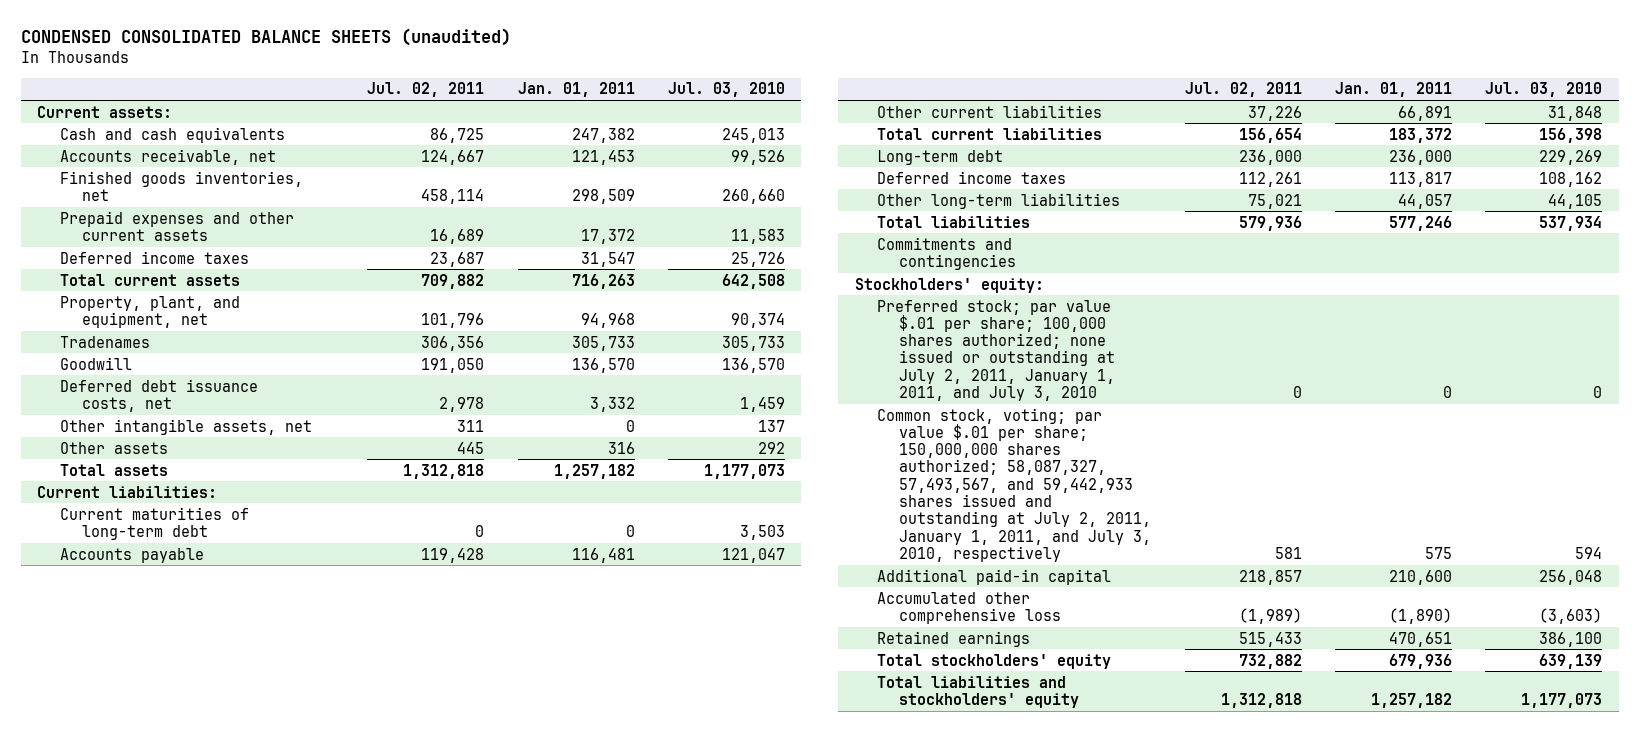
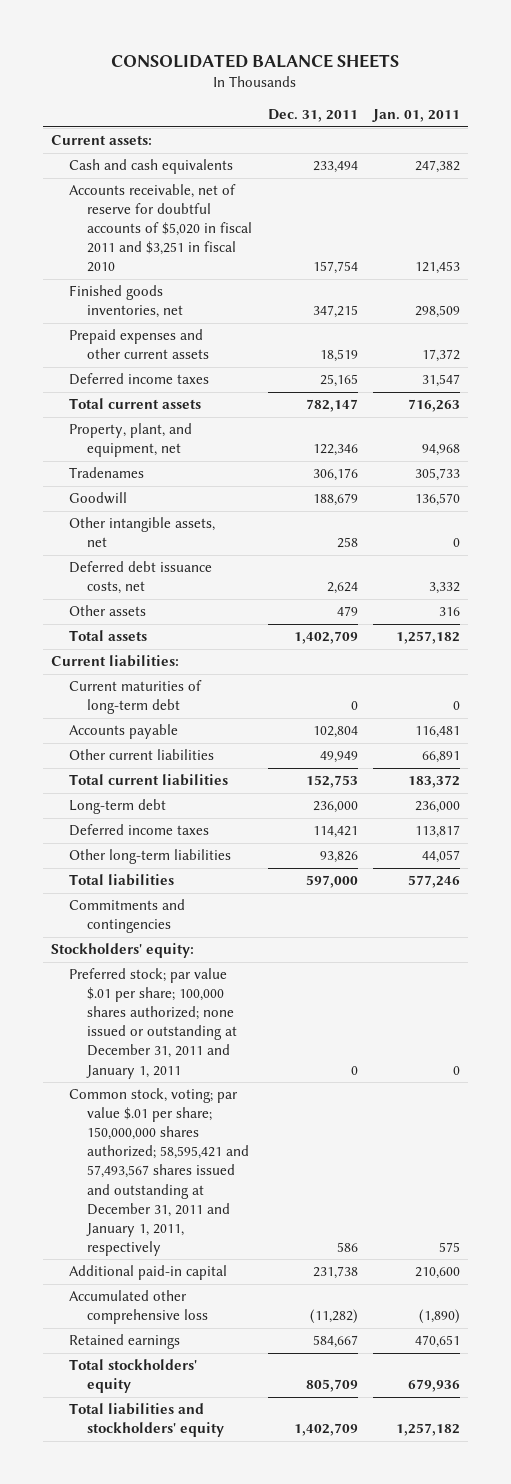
- CONDENSED CONSOLIDATED BALANCE SHEETS (unaudited)
+ CONSOLIDATED BALANCE SHEETS
- | Jul. 02, 2011 | Jan. 01, 2011 | Jul. 03, 2010
+ | Dec. 31, 2011 | Jan. 01, 2011
- Accounts receivable, net | 124,667 | 121,453 | 99,526
+ Accounts receivable, net of reserve for doubtful accounts of $5,020 in fiscal 2011 and $3,251 in fiscal 2010 | 157,754 | 121,453
moved down: Deferred debt issuance costs, net | 2,624 | 3,332
- Preferred stock; par value $.01 per share; 100,000 shares authorized; none issued or outstanding at July 2, 2011, January 1, 2011, and July 3, 2010 | 0 | 0 | 0
- Common stock, voting; par value $.01 per share; 150,000,000 shares authorized; 58,087,327, 57,493,567, and 59,442,933 shares issued and outstanding at July 2, 2011, January 1, 2011, and July 3, 2010, respectively | 581 | 575 | 594
+ Preferred stock; par value $.01 per share; 100,000 shares authorized; none issued or outstanding at December 31, 2011 and January 1, 2011 | 0 | 0
+ Common stock, voting; par value $.01 per share; 150,000,000 shares authorized; 58,595,421 and 57,493,567 shares issued and outstanding at December 31, 2011 and January 1, 2011, respectively | 586 | 575

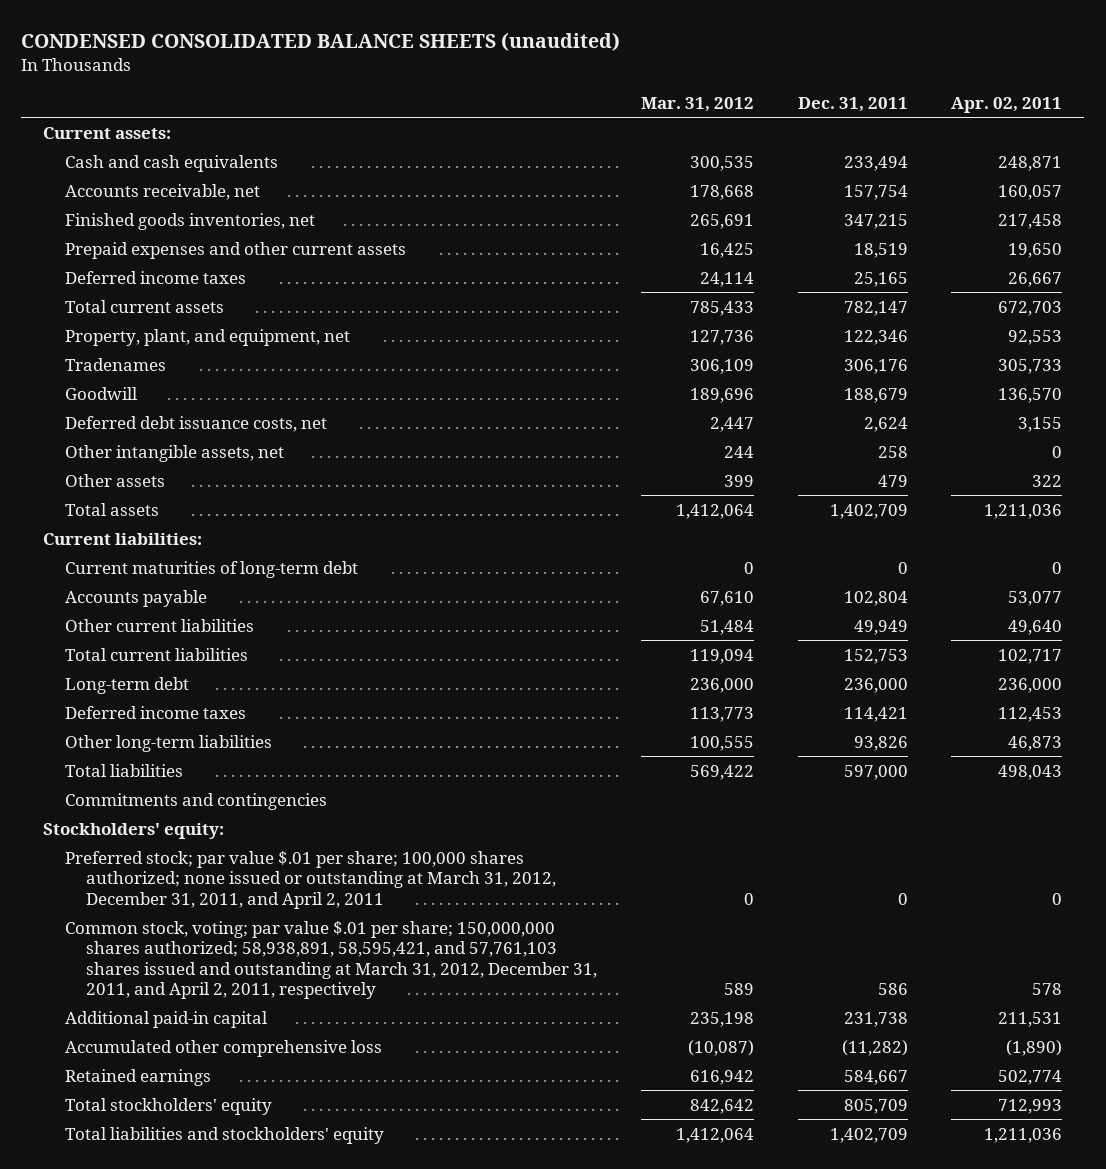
- CONSOLIDATED BALANCE SHEETS
+ CONDENSED CONSOLIDATED BALANCE SHEETS (unaudited)
- | Dec. 31, 2011 | Jan. 01, 2011
+ | Mar. 31, 2012 | Dec. 31, 2011 | Apr. 02, 2011
- Accounts receivable, net of reserve for doubtful accounts of $5,020 in fiscal 2011 and $3,251 in fiscal 2010 | 157,754 | 121,453
+ Accounts receivable, net | 178,668 | 157,754 | 160,057
moved down: Other intangible assets, net | 244 | 258 | 0
- Preferred stock; par value $.01 per share; 100,000 shares authorized; none issued or outstanding at December 31, 2011 and January 1, 2011 | 0 | 0
- Common stock, voting; par value $.01 per share; 150,000,000 shares authorized; 58,595,421 and 57,493,567 shares issued and outstanding at December 31, 2011 and January 1, 2011, respectively | 586 | 575
+ Preferred stock; par value $.01 per share; 100,000 shares authorized; none issued or outstanding at March 31, 2012, December 31, 2011, and April 2, 2011 | 0 | 0 | 0
+ Common stock, voting; par value $.01 per share; 150,000,000 shares authorized; 58,938,891, 58,595,421, and 57,761,103 shares issued and outstanding at March 31, 2012, December 31, 2011, and April 2, 2011, respectively | 589 | 586 | 578

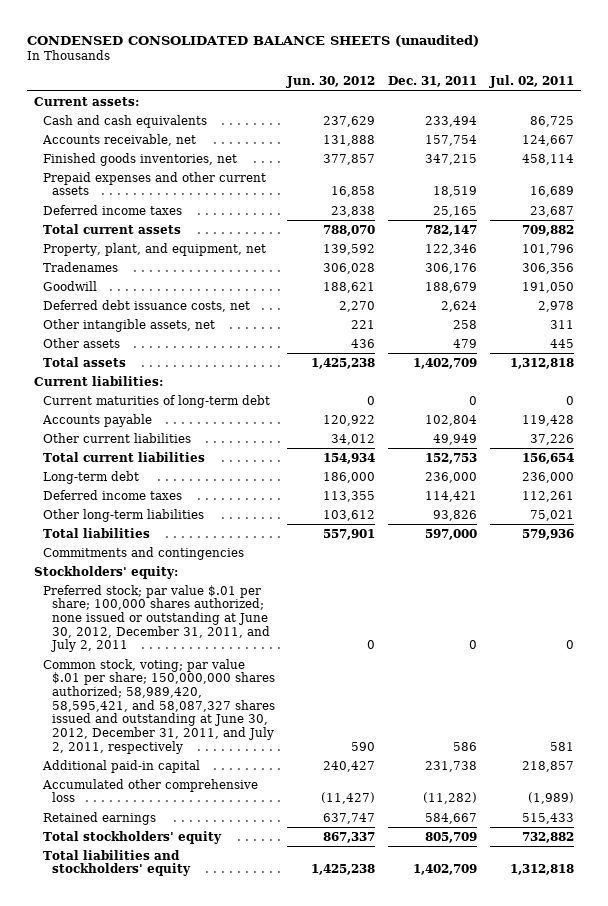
- | Mar. 31, 2012 | Dec. 31, 2011 | Apr. 02, 2011
+ | Jun. 30, 2012 | Dec. 31, 2011 | Jul. 02, 2011
- Preferred stock; par value $.01 per share; 100,000 shares authorized; none issued or outstanding at March 31, 2012, December 31, 2011, and April 2, 2011 | 0 | 0 | 0
- Common stock, voting; par value $.01 per share; 150,000,000 shares authorized; 58,938,891, 58,595,421, and 57,761,103 shares issued and outstanding at March 31, 2012, December 31, 2011, and April 2, 2011, respectively | 589 | 586 | 578
+ Preferred stock; par value $.01 per share; 100,000 shares authorized; none issued or outstanding at June 30, 2012, December 31, 2011, and July 2, 2011 | 0 | 0 | 0
+ Common stock, voting; par value $.01 per share; 150,000,000 shares authorized; 58,989,420, 58,595,421, and 58,087,327 shares issued and outstanding at June 30, 2012, December 31, 2011, and July 2, 2011, respectively | 590 | 586 | 581

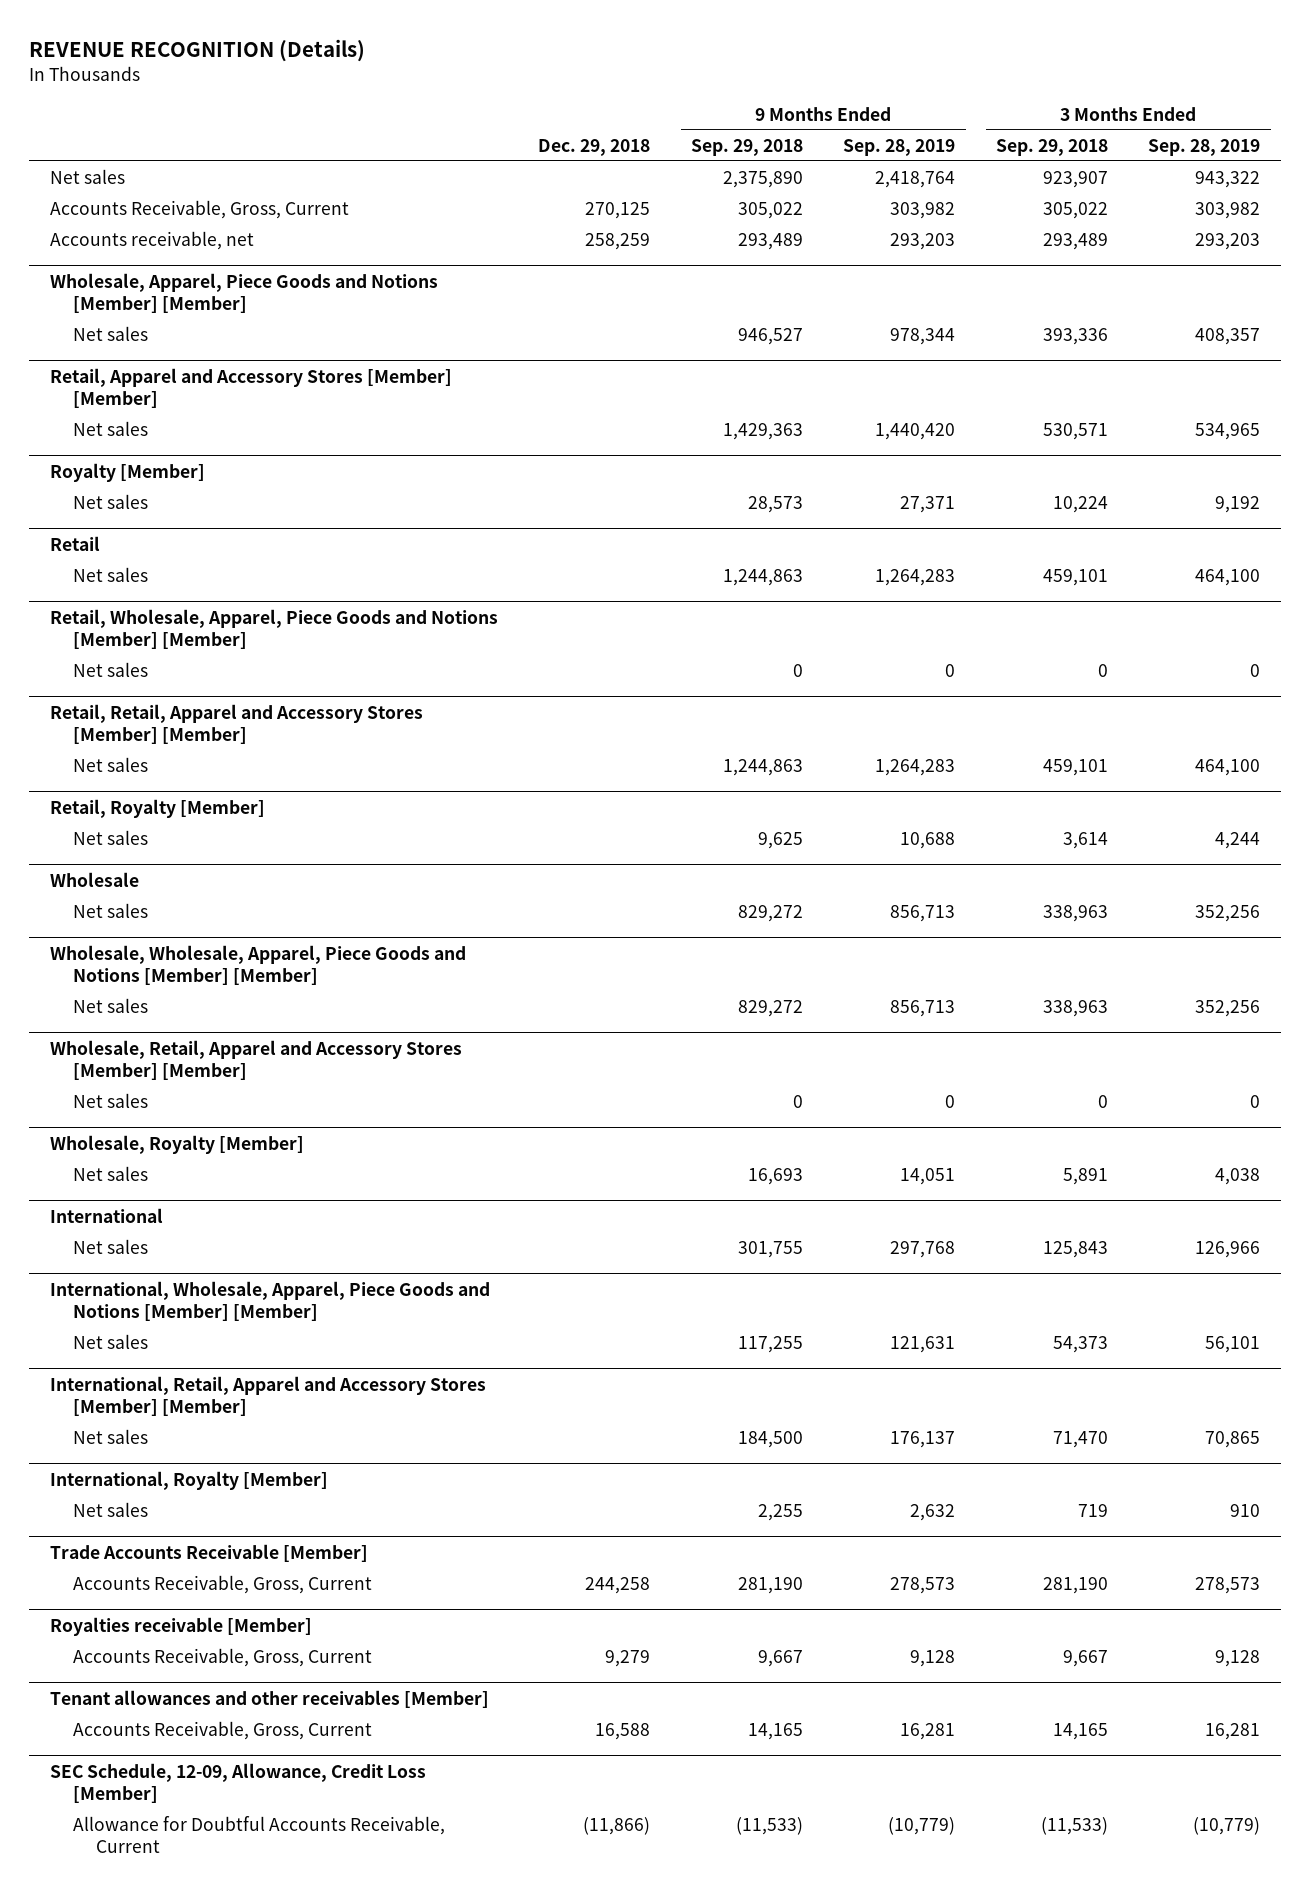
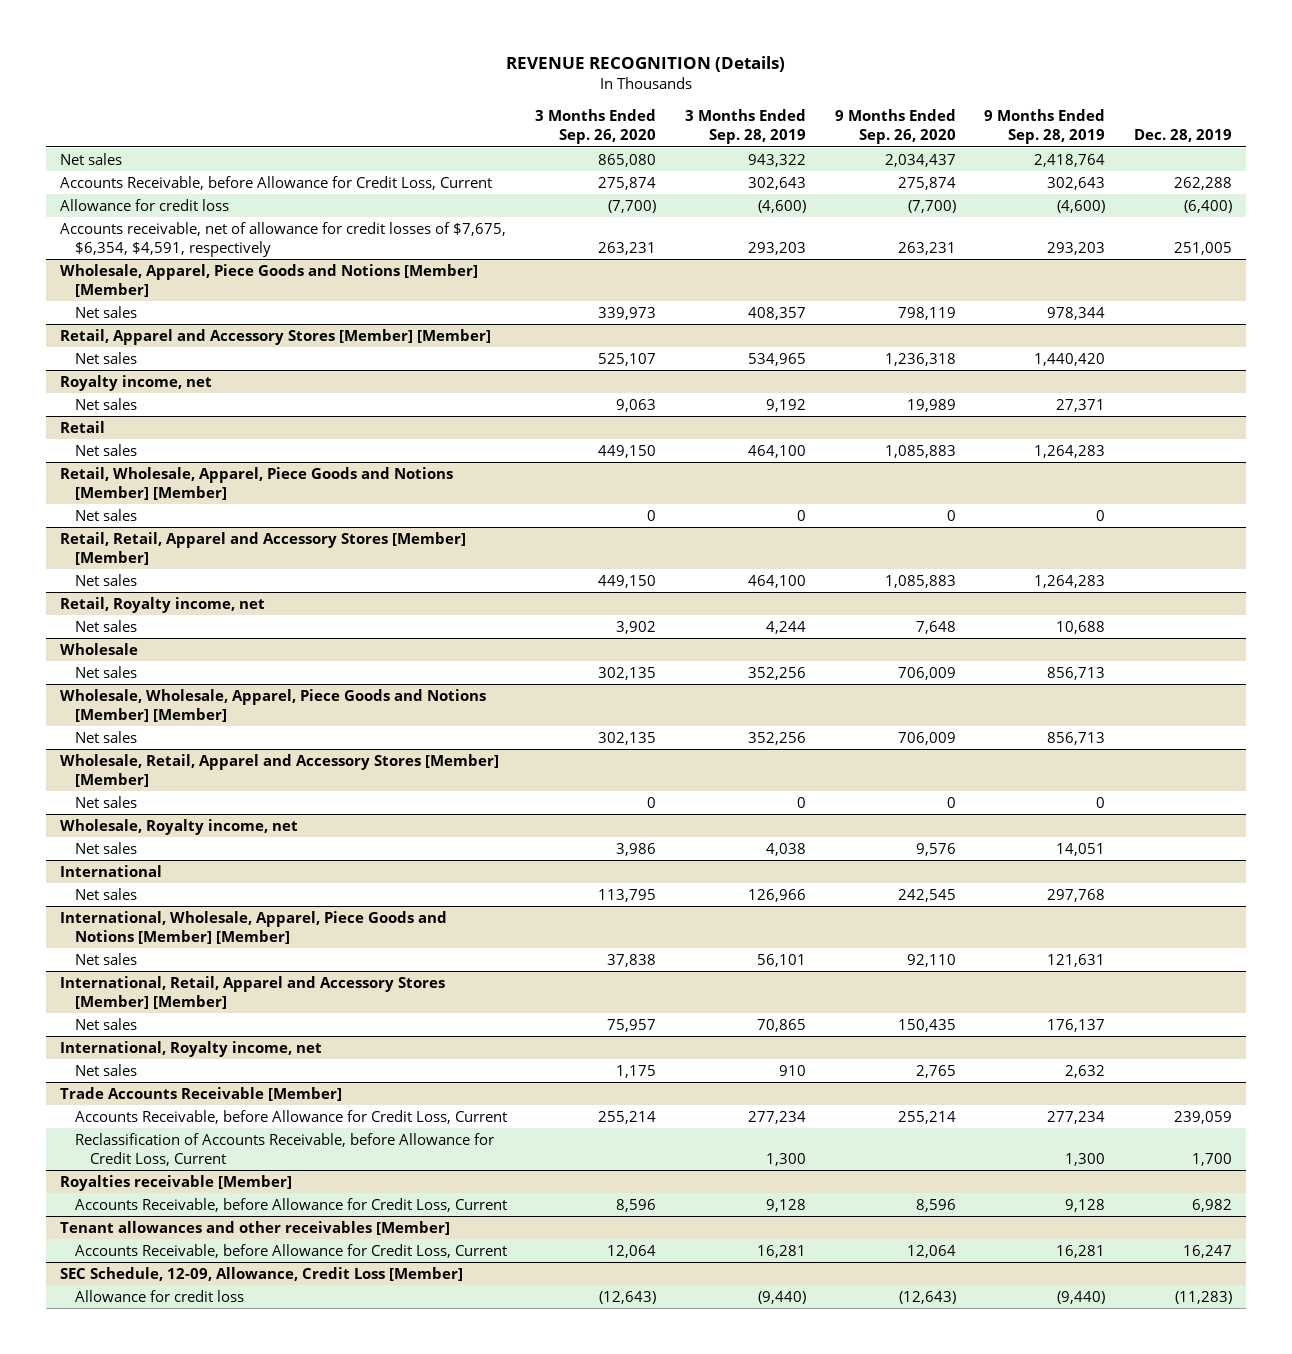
- | Dec. 29, 2018 | 9 Months Ended Sep. 29, 2018 | 9 Months Ended Sep. 28, 2019 | 3 Months Ended Sep. 29, 2018 | 3 Months Ended Sep. 28, 2019
+ | 3 Months Ended Sep. 26, 2020 | 3 Months Ended Sep. 28, 2019 | 9 Months Ended Sep. 26, 2020 | 9 Months Ended Sep. 28, 2019 | Dec. 28, 2019
- Accounts Receivable, Gross, Current | 270,125 | 305,022 | 303,982 | 305,022 | 303,982
- Accounts receivable, net | 258,259 | 293,489 | 293,203 | 293,489 | 293,203
+ Accounts Receivable, before Allowance for Credit Loss, Current | 275,874 | 302,643 | 275,874 | 302,643 | 262,288
+ Allowance for credit loss | (7,700) | (4,600) | (7,700) | (4,600) | (6,400)
+ Accounts receivable, net of allowance for credit losses of $7,675, $6,354, $4,591, respectively | 263,231 | 293,203 | 263,231 | 293,203 | 251,005
- Royalty [Member]
+ Royalty income, net
- Retail, Royalty [Member]
+ Retail, Royalty income, net
- Wholesale, Royalty [Member]
+ Wholesale, Royalty income, net
- International, Royalty [Member]
+ International, Royalty income, net
@ Trade Accounts Receivable [Member]
- Accounts Receivable, Gross, Current | 244,258 | 281,190 | 278,573 | 281,190 | 278,573
+ Accounts Receivable, before Allowance for Credit Loss, Current | 255,214 | 277,234 | 255,214 | 277,234 | 239,059
+ Reclassification of Accounts Receivable, before Allowance for Credit Loss, Current | | 1,300 | | 1,300 | 1,700
@ Royalties receivable [Member]
- Accounts Receivable, Gross, Current | 9,279 | 9,667 | 9,128 | 9,667 | 9,128
+ Accounts Receivable, before Allowance for Credit Loss, Current | 8,596 | 9,128 | 8,596 | 9,128 | 6,982
@ Tenant allowances and other receivables [Member]
- Accounts Receivable, Gross, Current | 16,588 | 14,165 | 16,281 | 14,165 | 16,281
+ Accounts Receivable, before Allowance for Credit Loss, Current | 12,064 | 16,281 | 12,064 | 16,281 | 16,247
@ SEC Schedule, 12-09, Allowance, Credit Loss [Member]
- Allowance for Doubtful Accounts Receivable, Current | (11,866) | (11,533) | (10,779) | (11,533) | (10,779)
+ Allowance for credit loss | (12,643) | (9,440) | (12,643) | (9,440) | (11,283)

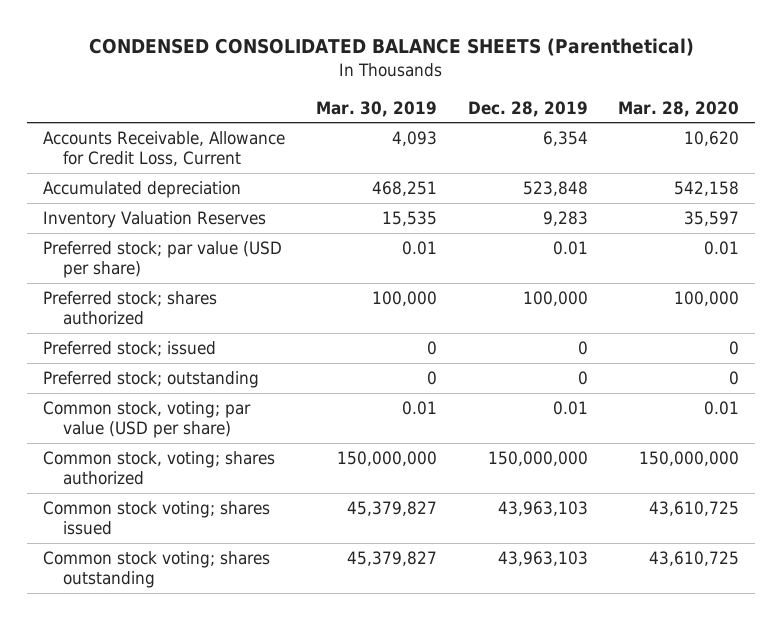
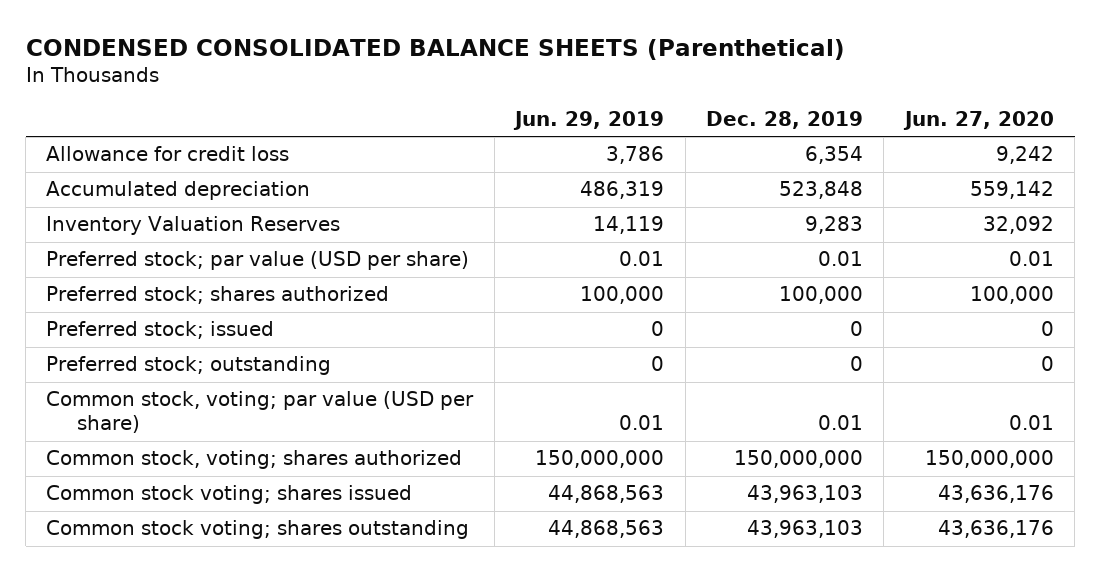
- | Mar. 30, 2019 | Dec. 28, 2019 | Mar. 28, 2020
+ | Jun. 29, 2019 | Dec. 28, 2019 | Jun. 27, 2020
- Accounts Receivable, Allowance for Credit Loss, Current | 4,093 | 6,354 | 10,620
+ Allowance for credit loss | 3,786 | 6,354 | 9,242

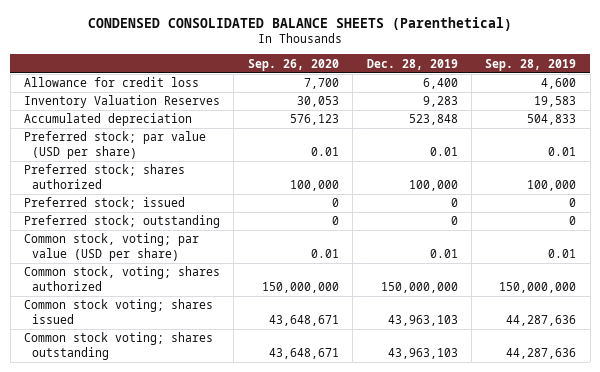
- | Jun. 29, 2019 | Dec. 28, 2019 | Jun. 27, 2020
+ | Sep. 26, 2020 | Dec. 28, 2019 | Sep. 28, 2019
- Allowance for credit loss | 3,786 | 6,354 | 9,242
+ Allowance for credit loss | 7,700 | 6,400 | 4,600
moved down: Accumulated depreciation | 576,123 | 523,848 | 504,833

